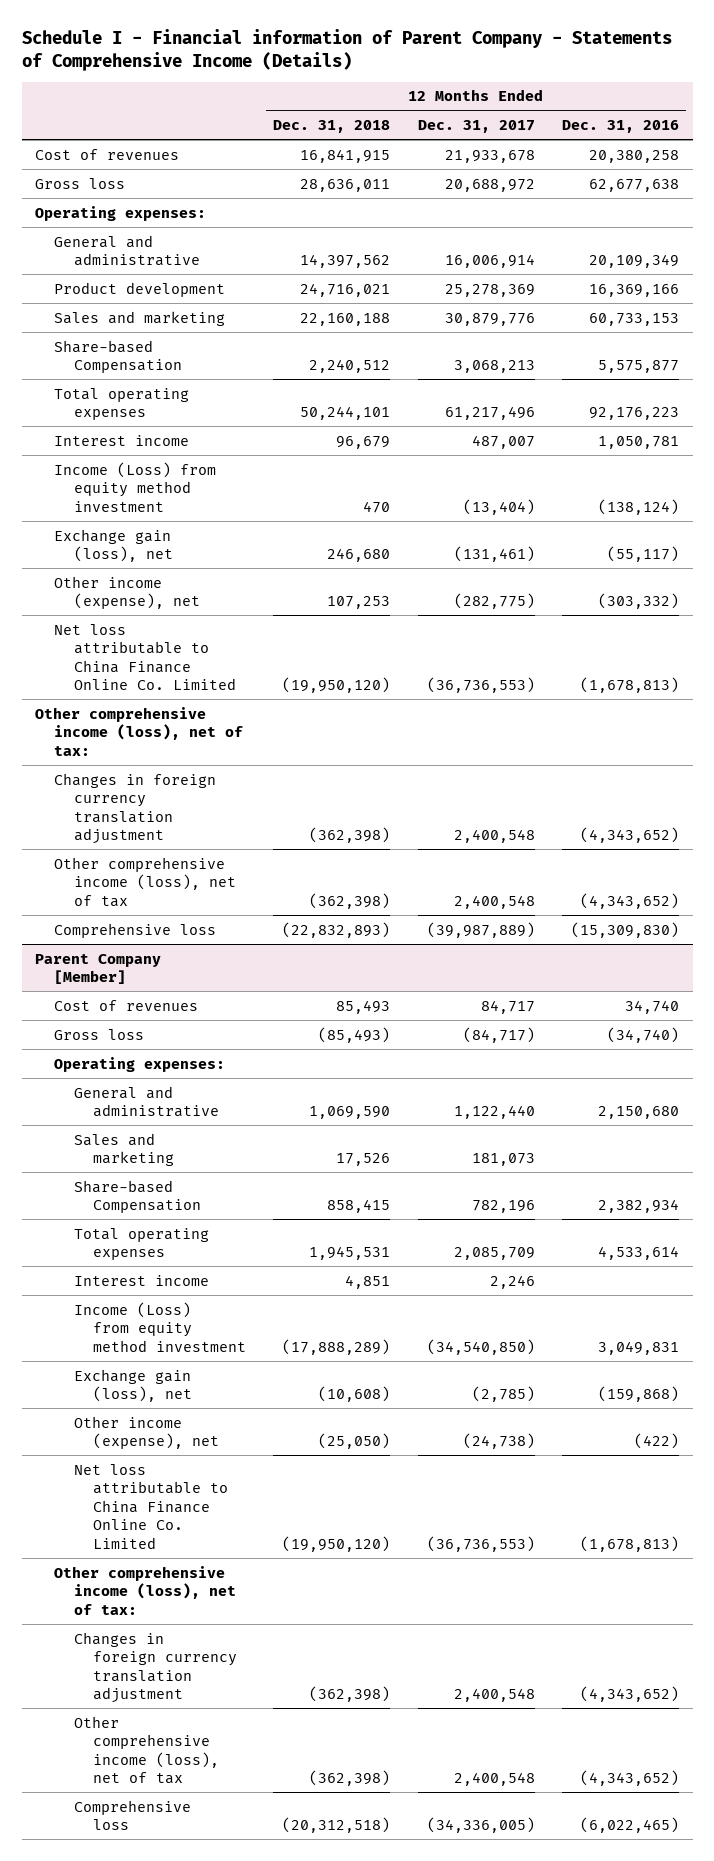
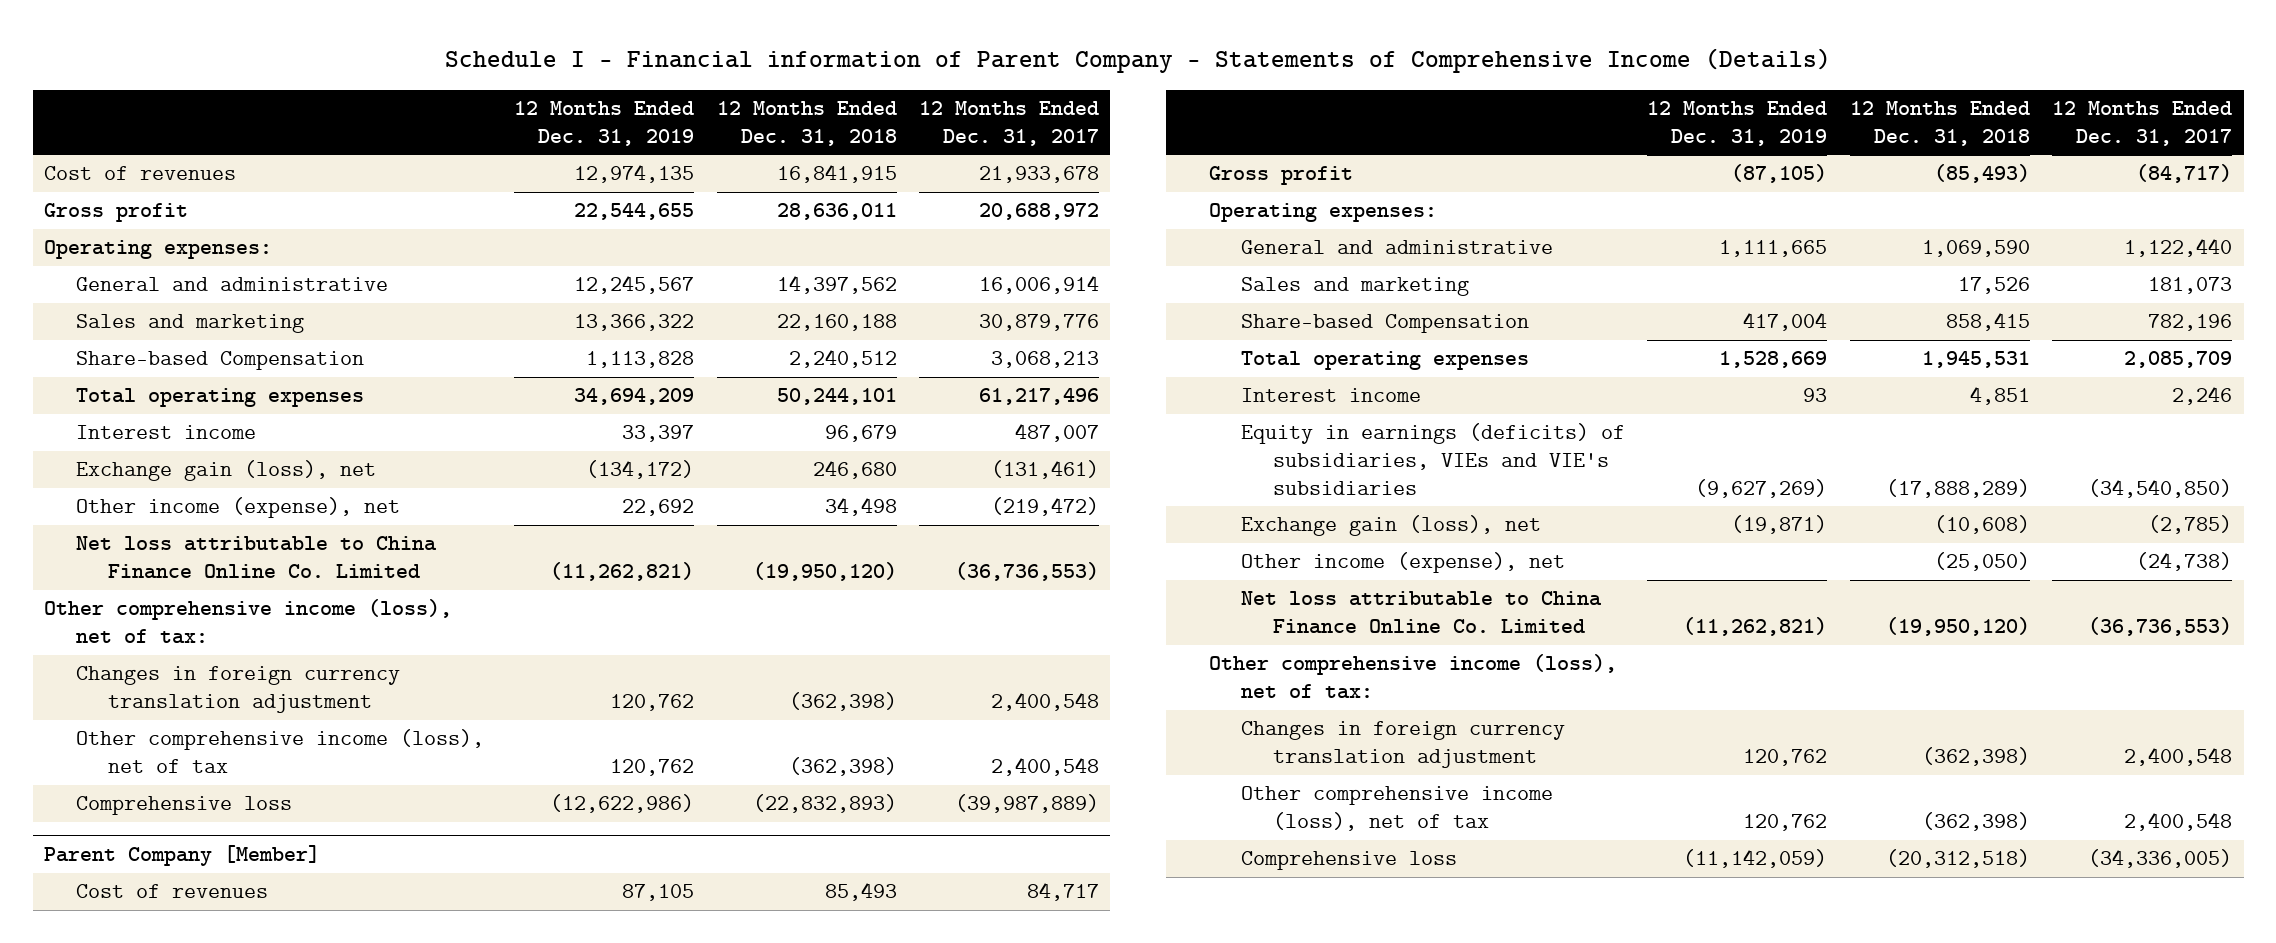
- | 12 Months Ended Dec. 31, 2018 | 12 Months Ended Dec. 31, 2017 | 12 Months Ended Dec. 31, 2016
+ | 12 Months Ended Dec. 31, 2019 | 12 Months Ended Dec. 31, 2018 | 12 Months Ended Dec. 31, 2017
- Gross loss | 28,636,011 | 20,688,972 | 62,677,638
+ Gross profit | 22,544,655 | 28,636,011 | 20,688,972
- Product development | 24,716,021 | 25,278,369 | 16,369,166
- Income (Loss) from equity method investment | 470 | (13,404) | (138,124)
- Other income (expense), net | 107,253 | (282,775) | (303,332)
+ Other income (expense), net | 22,692 | 34,498 | (219,472)
@ Parent Company [Member]
- Gross loss | (85,493) | (84,717) | (34,740)
+ Gross profit | (87,105) | (85,493) | (84,717)
- Income (Loss) from equity method investment | (17,888,289) | (34,540,850) | 3,049,831
+ Equity in earnings (deficits) of subsidiaries, VIEs and VIE's subsidiaries | (9,627,269) | (17,888,289) | (34,540,850)

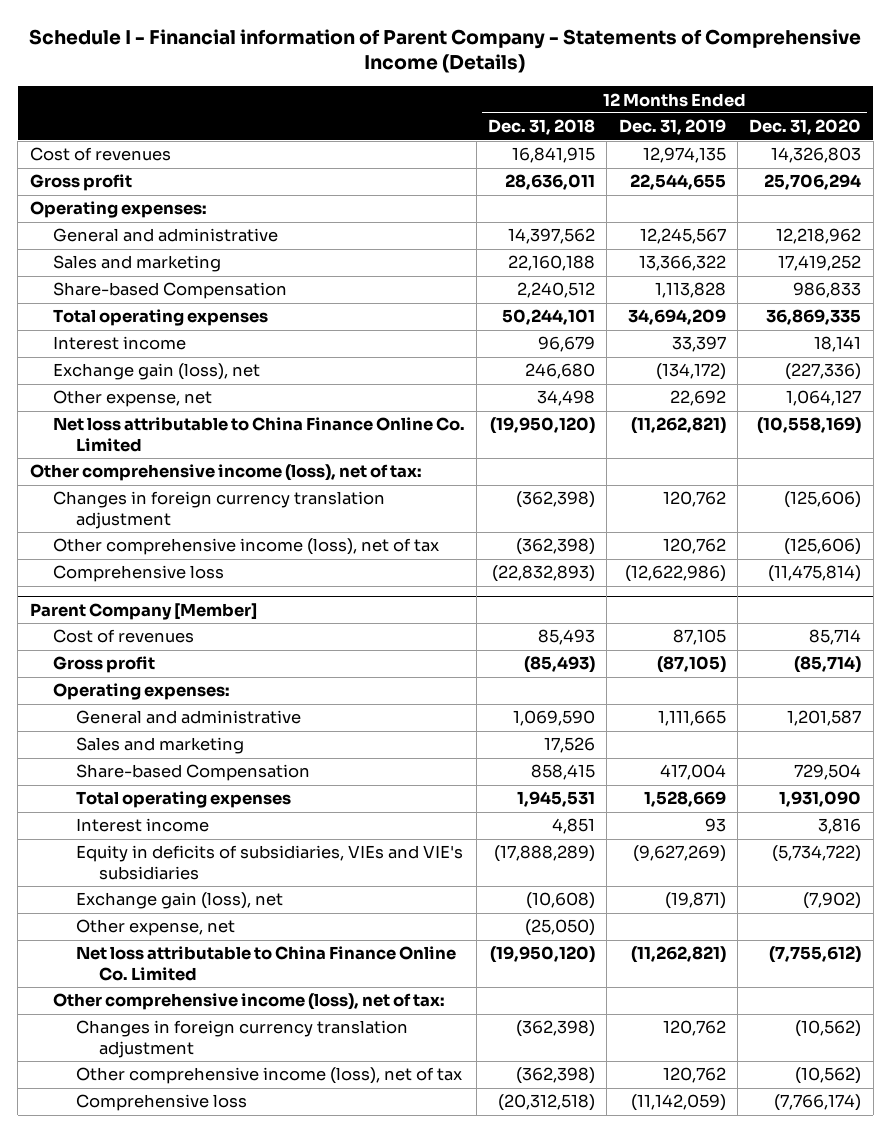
- | 12 Months Ended Dec. 31, 2019 | 12 Months Ended Dec. 31, 2018 | 12 Months Ended Dec. 31, 2017
+ | 12 Months Ended Dec. 31, 2018 | 12 Months Ended Dec. 31, 2019 | 12 Months Ended Dec. 31, 2020
- Other income (expense), net | 22,692 | 34,498 | (219,472)
+ Other expense, net | 34,498 | 22,692 | 1,064,127
@ Parent Company [Member]
- Equity in earnings (deficits) of subsidiaries, VIEs and VIE's subsidiaries | (9,627,269) | (17,888,289) | (34,540,850)
+ Equity in deficits of subsidiaries, VIEs and VIE's subsidiaries | (17,888,289) | (9,627,269) | (5,734,722)
- Other income (expense), net | | (25,050) | (24,738)
+ Other expense, net | (25,050) | |

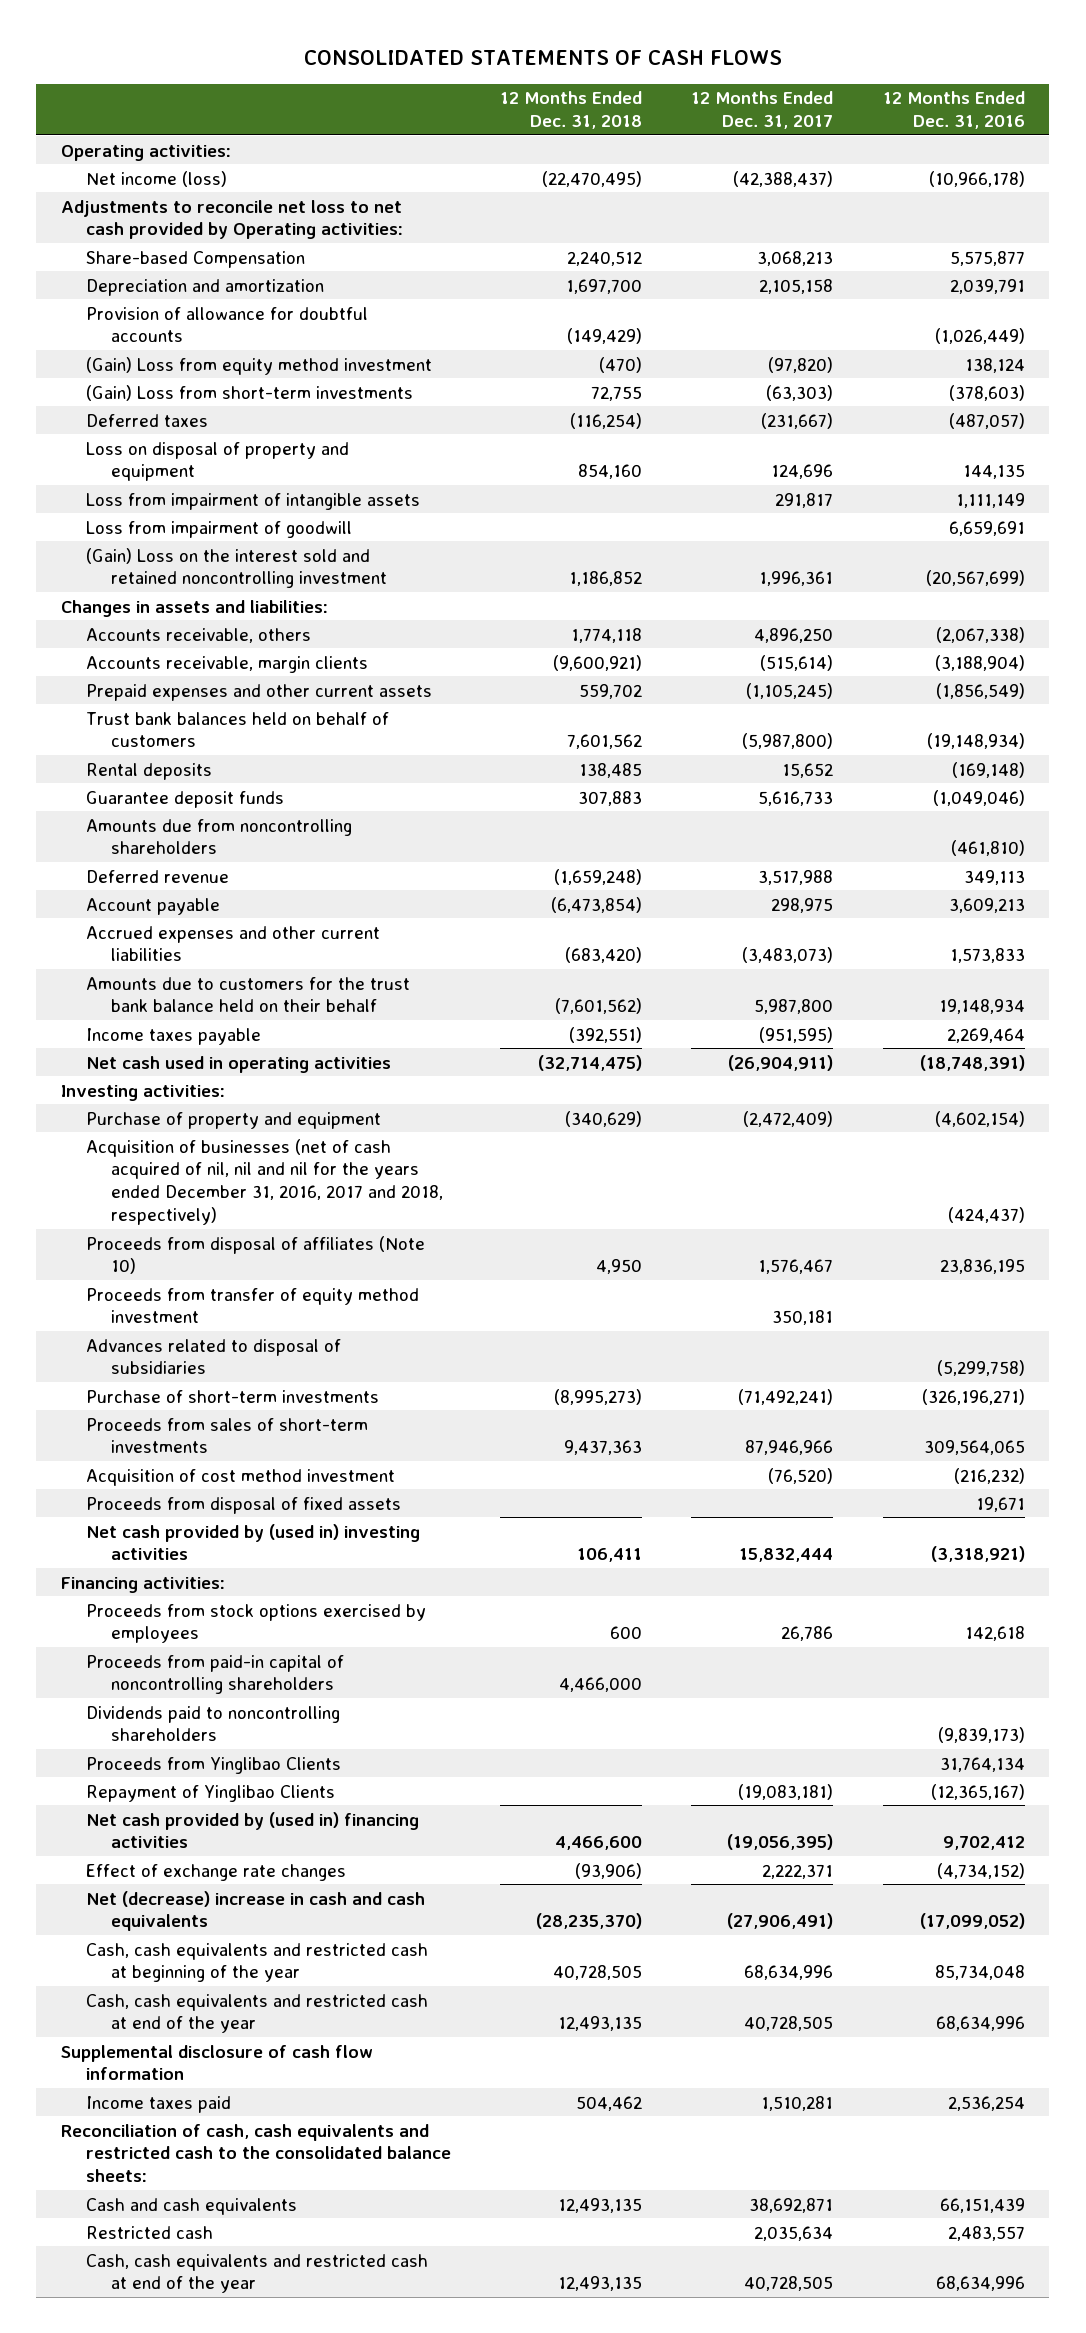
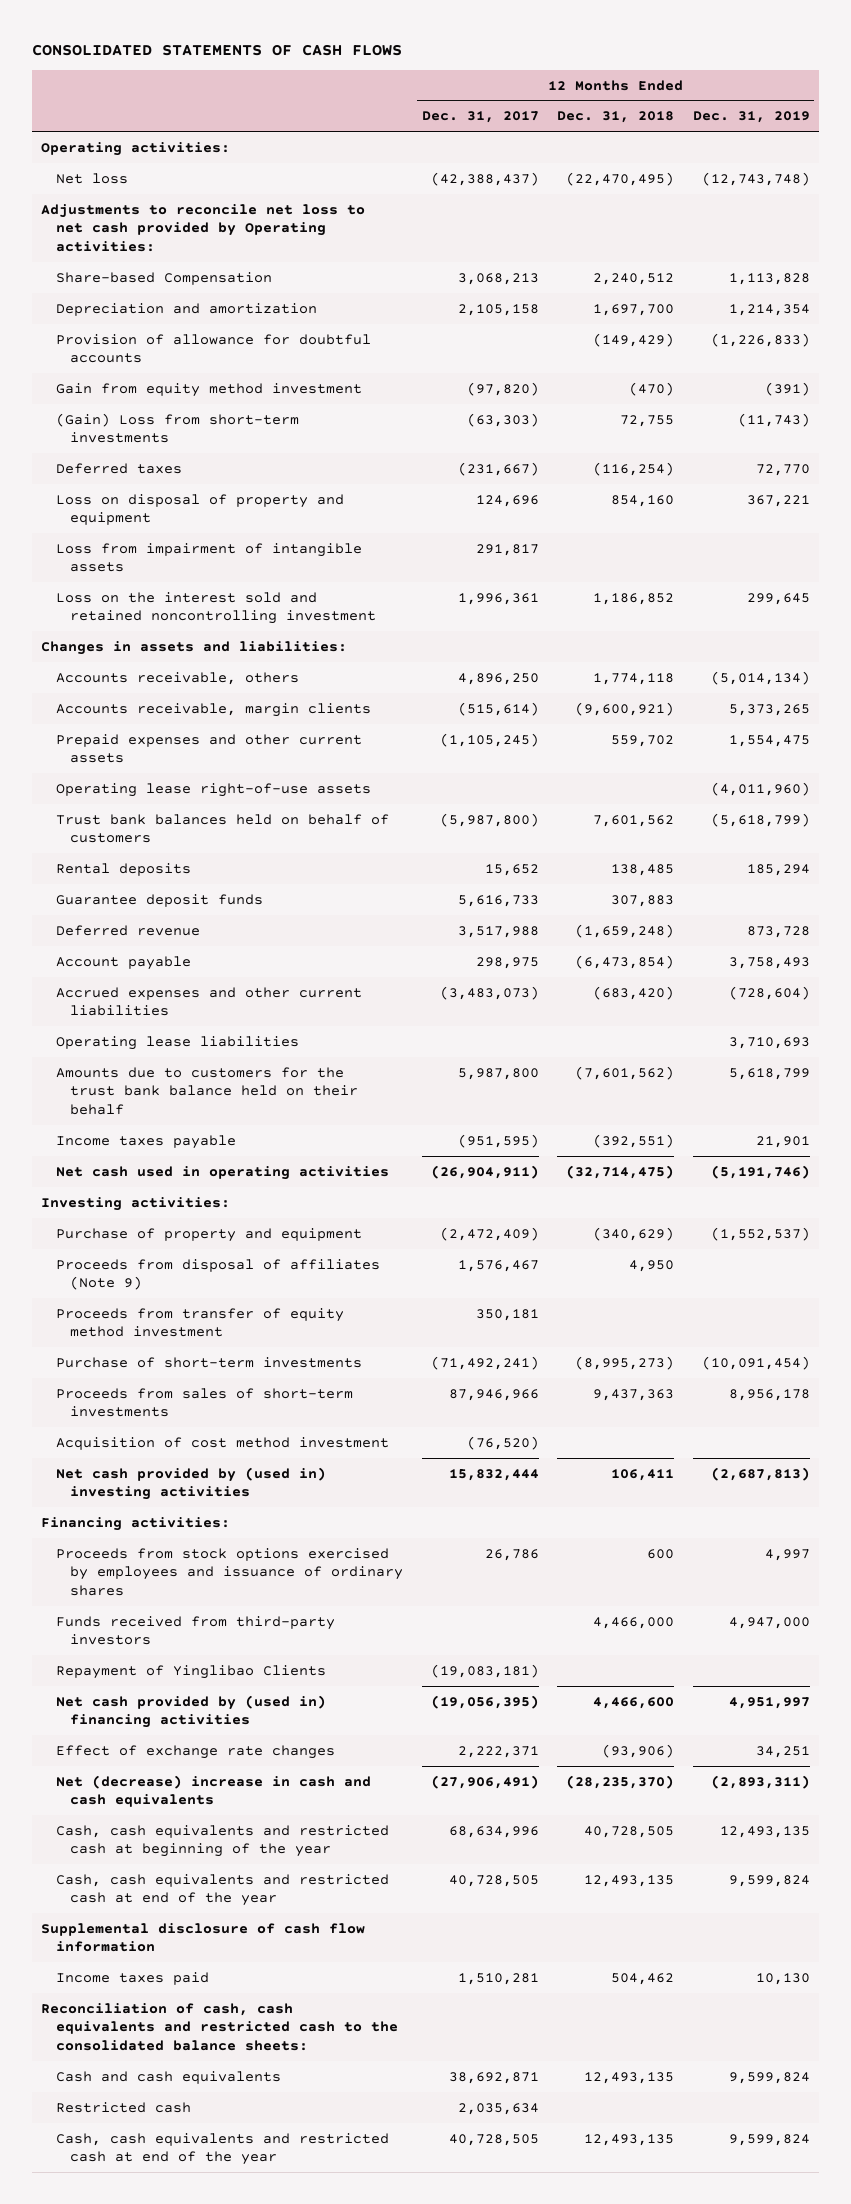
- | 12 Months Ended Dec. 31, 2018 | 12 Months Ended Dec. 31, 2017 | 12 Months Ended Dec. 31, 2016
+ | 12 Months Ended Dec. 31, 2017 | 12 Months Ended Dec. 31, 2018 | 12 Months Ended Dec. 31, 2019
- Net income (loss) | (22,470,495) | (42,388,437) | (10,966,178)
+ Net loss | (42,388,437) | (22,470,495) | (12,743,748)
- (Gain) Loss from equity method investment | (470) | (97,820) | 138,124
+ Gain from equity method investment | (97,820) | (470) | (391)
- Loss from impairment of goodwill | | | 6,659,691
- (Gain) Loss on the interest sold and retained noncontrolling investment | 1,186,852 | 1,996,361 | (20,567,699)
+ Loss on the interest sold and retained noncontrolling investment | 1,996,361 | 1,186,852 | 299,645
+ Operating lease right-of-use assets | | | (4,011,960)
- Amounts due from noncontrolling shareholders | | | (461,810)
+ Operating lease liabilities | | | 3,710,693
- Acquisition of businesses (net of cash acquired of nil, nil and nil for the years ended December 31, 2016, 2017 and 2018, respectively) | | | (424,437)
- Proceeds from disposal of affiliates (Note 10) | 4,950 | 1,576,467 | 23,836,195
+ Proceeds from disposal of affiliates (Note 9) | 1,576,467 | 4,950 |
- Advances related to disposal of subsidiaries | | | (5,299,758)
- Proceeds from disposal of fixed assets | | | 19,671
- Proceeds from stock options exercised by employees | 600 | 26,786 | 142,618
- Proceeds from paid-in capital of noncontrolling shareholders | 4,466,000 | |
- Dividends paid to noncontrolling shareholders | | | (9,839,173)
- Proceeds from Yinglibao Clients | | | 31,764,134
+ Proceeds from stock options exercised by employees and issuance of ordinary shares | 26,786 | 600 | 4,997
+ Funds received from third-party investors | | 4,466,000 | 4,947,000

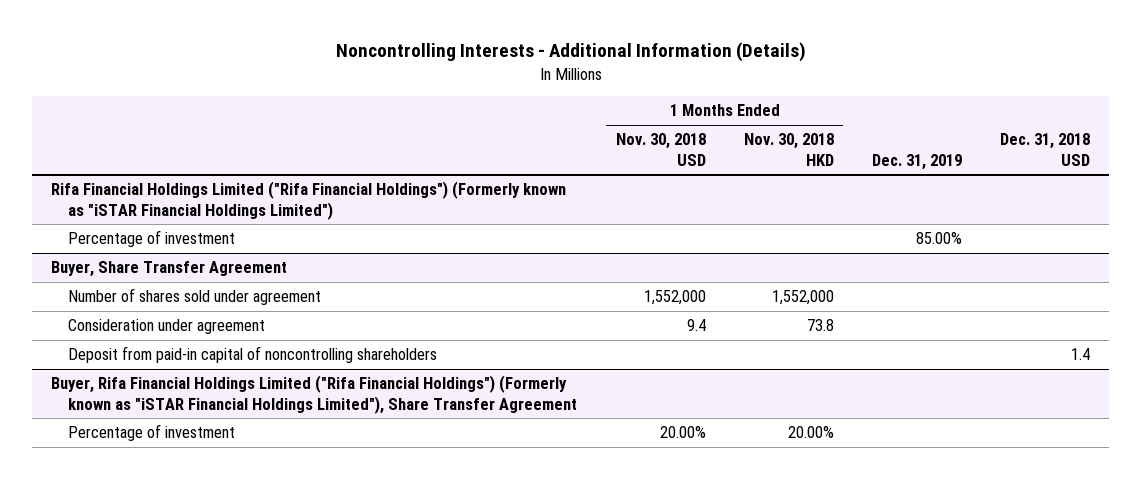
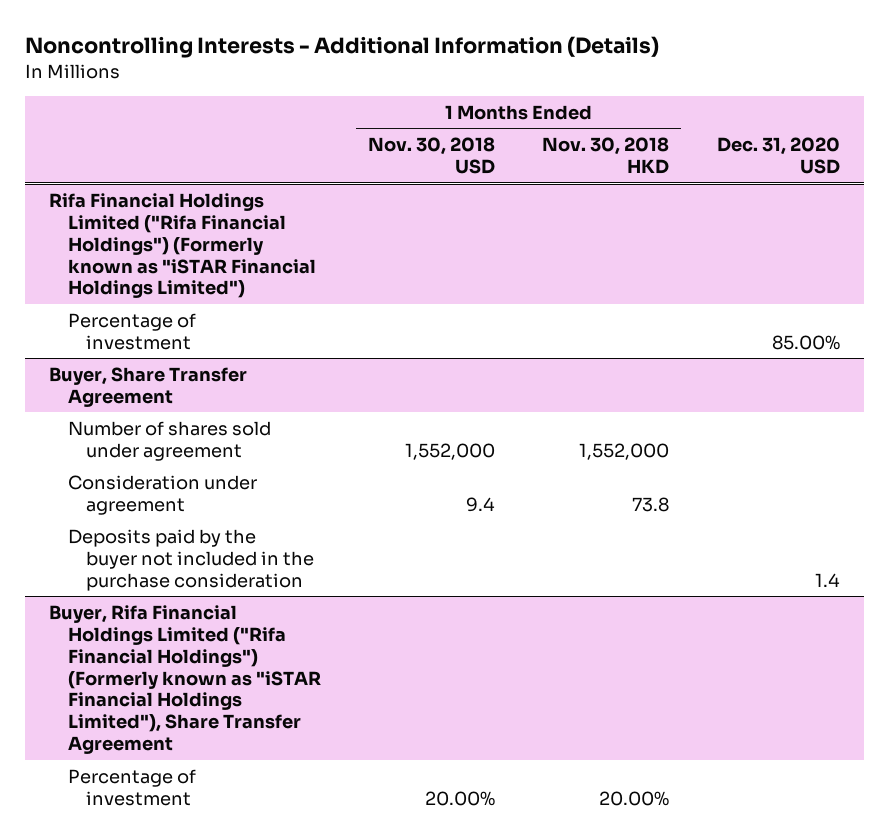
- | 1 Months Ended Nov. 30, 2018 USD | 1 Months Ended Nov. 30, 2018 HKD | Dec. 31, 2019 | Dec. 31, 2018 USD
+ | 1 Months Ended Nov. 30, 2018 USD | 1 Months Ended Nov. 30, 2018 HKD | Dec. 31, 2020 USD
@ Buyer, Share Transfer Agreement
- Deposit from paid-in capital of noncontrolling shareholders | | | | 1.4
+ Deposits paid by the buyer not included in the purchase consideration | | | 1.4

